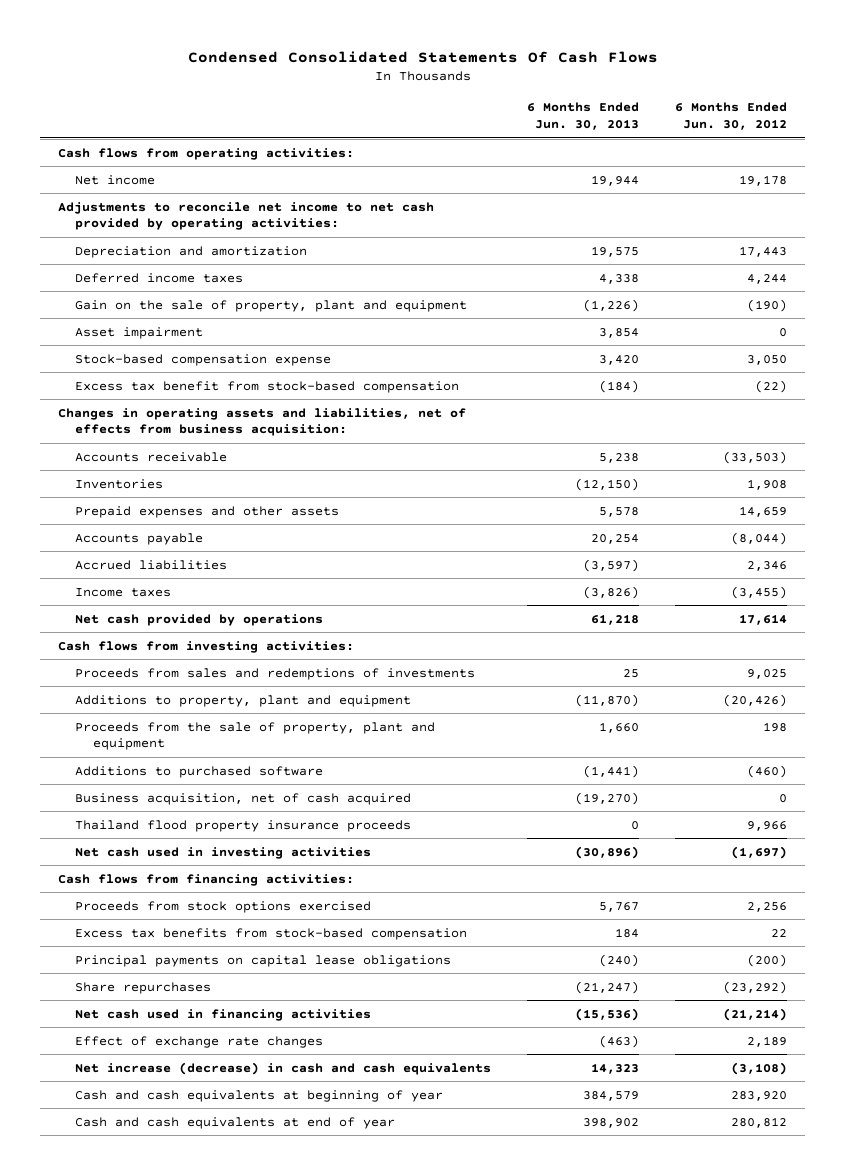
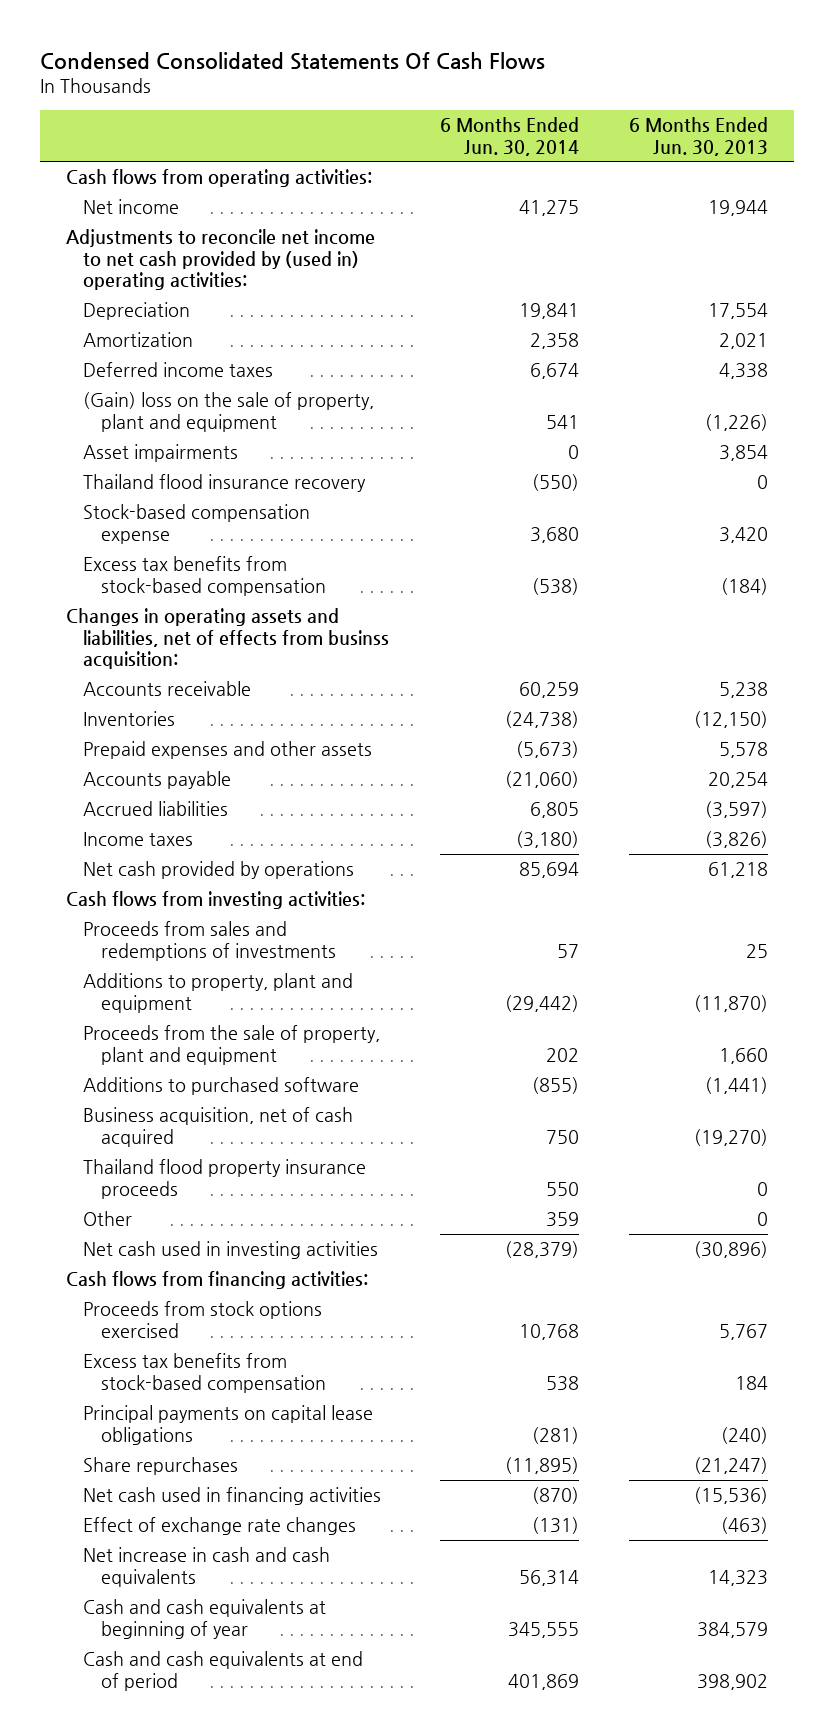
- | 6 Months Ended Jun. 30, 2013 | 6 Months Ended Jun. 30, 2012
+ | 6 Months Ended Jun. 30, 2014 | 6 Months Ended Jun. 30, 2013
- Adjustments to reconcile net income to net cash provided by operating activities:
- Depreciation and amortization | 19,575 | 17,443
+ Adjustments to reconcile net income to net cash provided by (used in) operating activities:
+ Depreciation | 19,841 | 17,554
+ Amortization | 2,358 | 2,021
- Gain on the sale of property, plant and equipment | (1,226) | (190)
- Asset impairment | 3,854 | 0
+ (Gain) loss on the sale of property, plant and equipment | 541 | (1,226)
+ Asset impairments | 0 | 3,854
+ Thailand flood insurance recovery | (550) | 0
- Excess tax benefit from stock-based compensation | (184) | (22)
- Changes in operating assets and liabilities, net of effects from business acquisition:
+ Excess tax benefits from stock-based compensation | (538) | (184)
+ Changes in operating assets and liabilities, net of effects from businss acquisition:
+ Other | 359 | 0
- Net increase (decrease) in cash and cash equivalents | 14,323 | (3,108)
+ Net increase in cash and cash equivalents | 56,314 | 14,323
- Cash and cash equivalents at end of year | 398,902 | 280,812
+ Cash and cash equivalents at end of period | 401,869 | 398,902

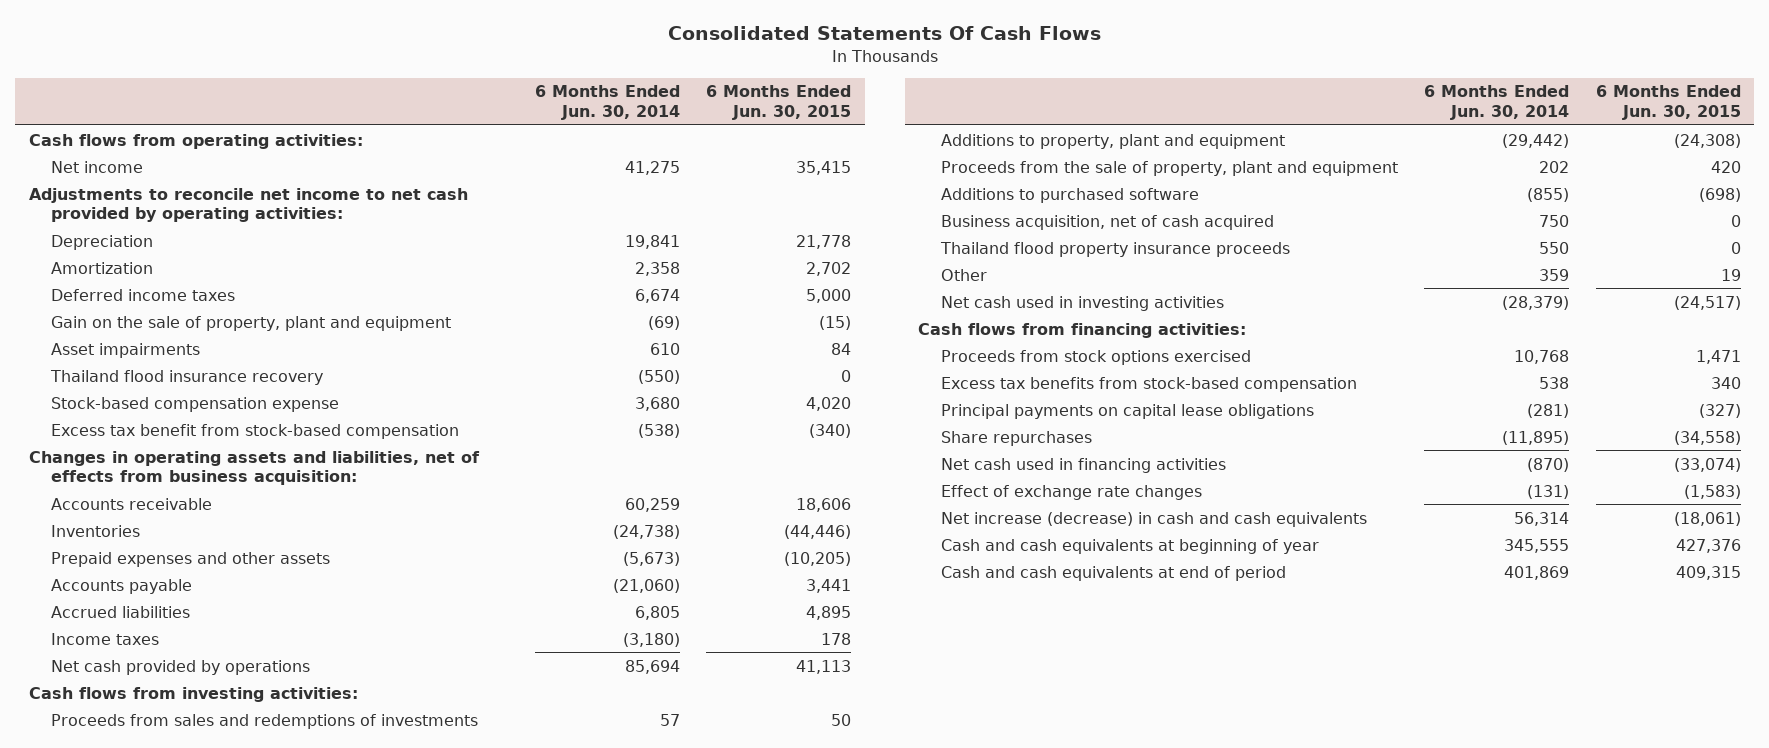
- Condensed Consolidated Statements Of Cash Flows
+ Consolidated Statements Of Cash Flows
- | 6 Months Ended Jun. 30, 2014 | 6 Months Ended Jun. 30, 2013
+ | 6 Months Ended Jun. 30, 2014 | 6 Months Ended Jun. 30, 2015
- Adjustments to reconcile net income to net cash provided by (used in) operating activities:
+ Adjustments to reconcile net income to net cash provided by operating activities:
- (Gain) loss on the sale of property, plant and equipment | 541 | (1,226)
- Asset impairments | 0 | 3,854
+ Gain on the sale of property, plant and equipment | (69) | (15)
+ Asset impairments | 610 | 84
- Excess tax benefits from stock-based compensation | (538) | (184)
- Changes in operating assets and liabilities, net of effects from businss acquisition:
+ Excess tax benefit from stock-based compensation | (538) | (340)
+ Changes in operating assets and liabilities, net of effects from business acquisition:
- Net increase in cash and cash equivalents | 56,314 | 14,323
+ Net increase (decrease) in cash and cash equivalents | 56,314 | (18,061)

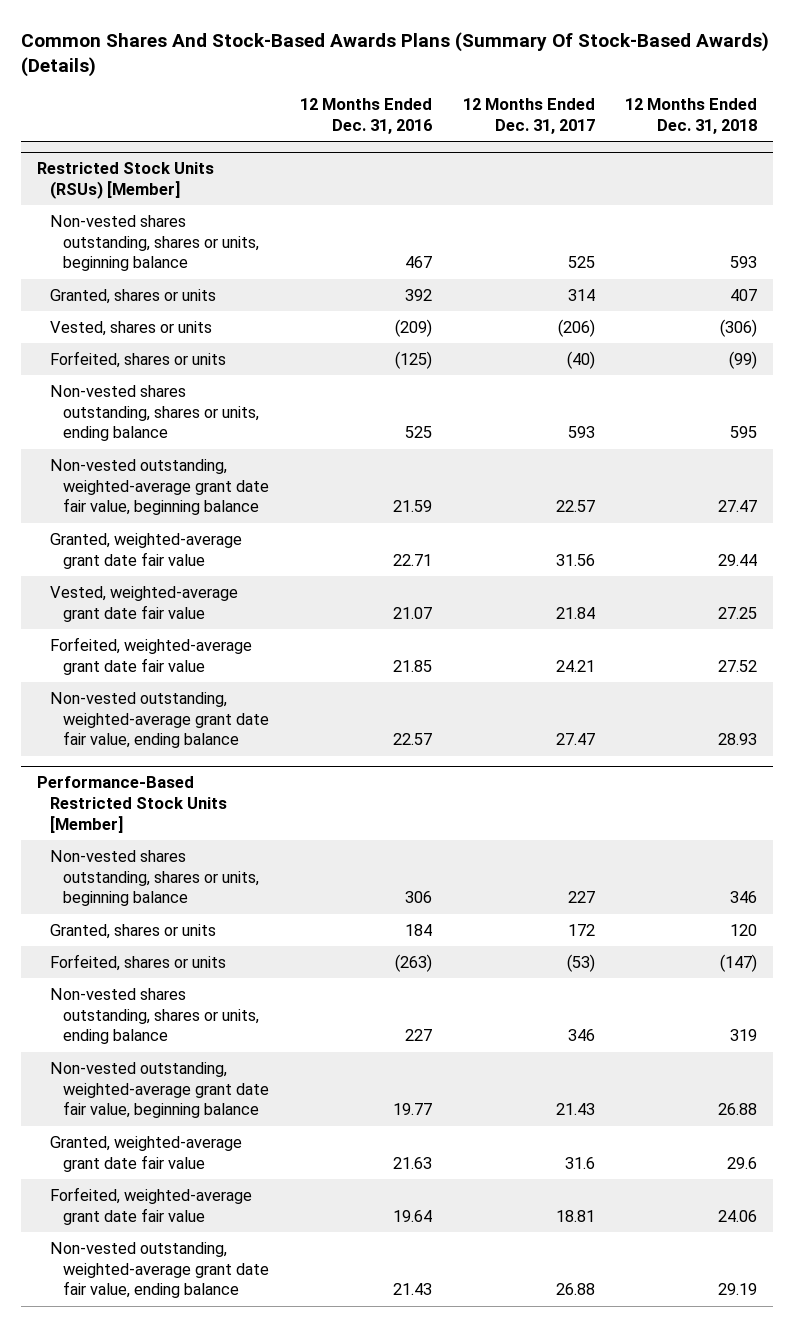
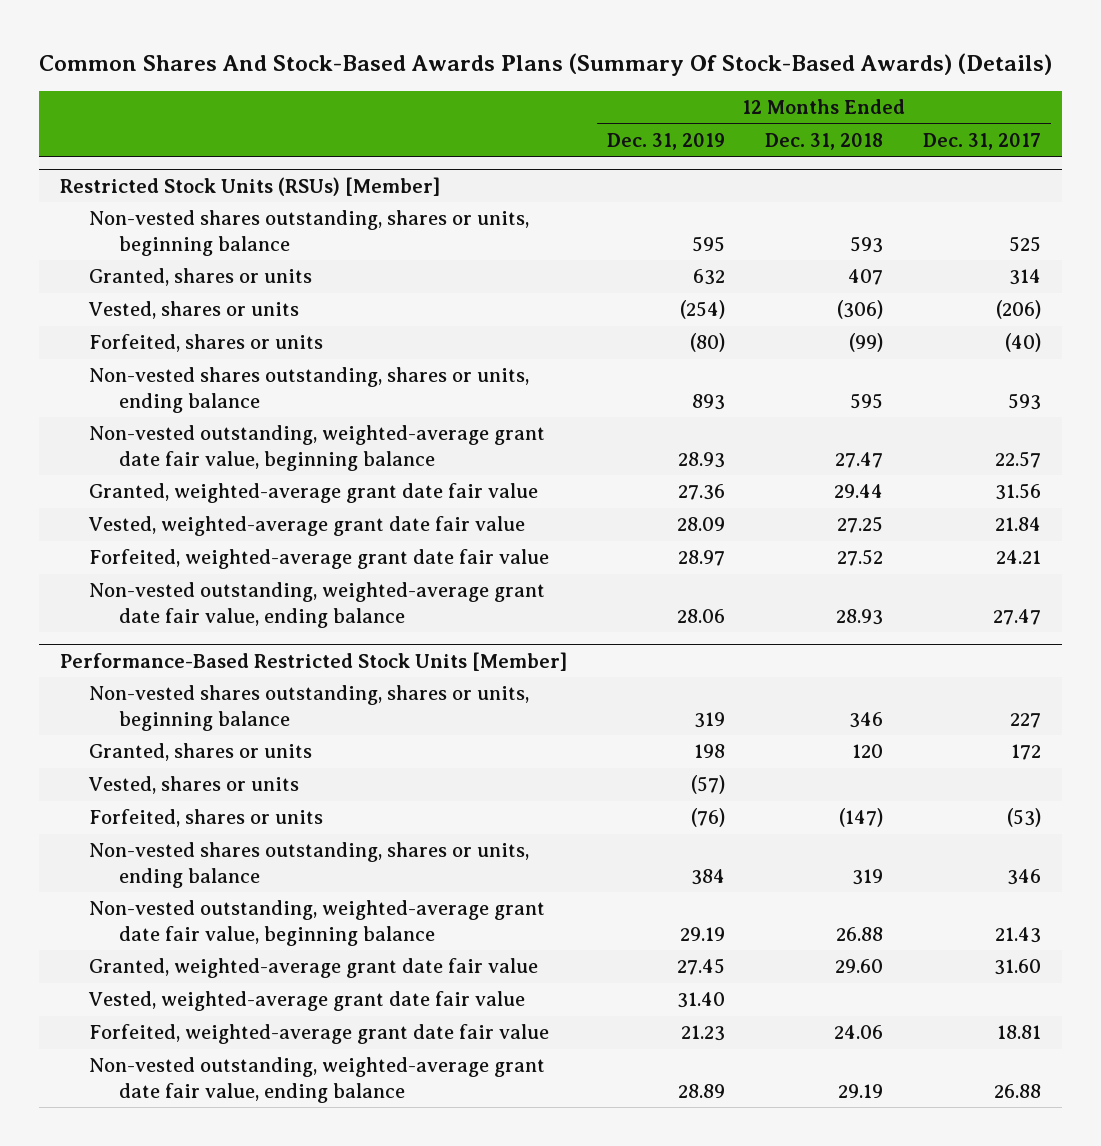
- | 12 Months Ended Dec. 31, 2016 | 12 Months Ended Dec. 31, 2017 | 12 Months Ended Dec. 31, 2018
+ | 12 Months Ended Dec. 31, 2019 | 12 Months Ended Dec. 31, 2018 | 12 Months Ended Dec. 31, 2017
@ Performance-Based Restricted Stock Units [Member]
+ Vested, shares or units | (57) | |
- Granted, weighted-average grant date fair value | 21.63 | 31.6 | 29.6
+ Granted, weighted-average grant date fair value | 27.45 | 29.60 | 31.60
+ Vested, weighted-average grant date fair value | 31.40 | |

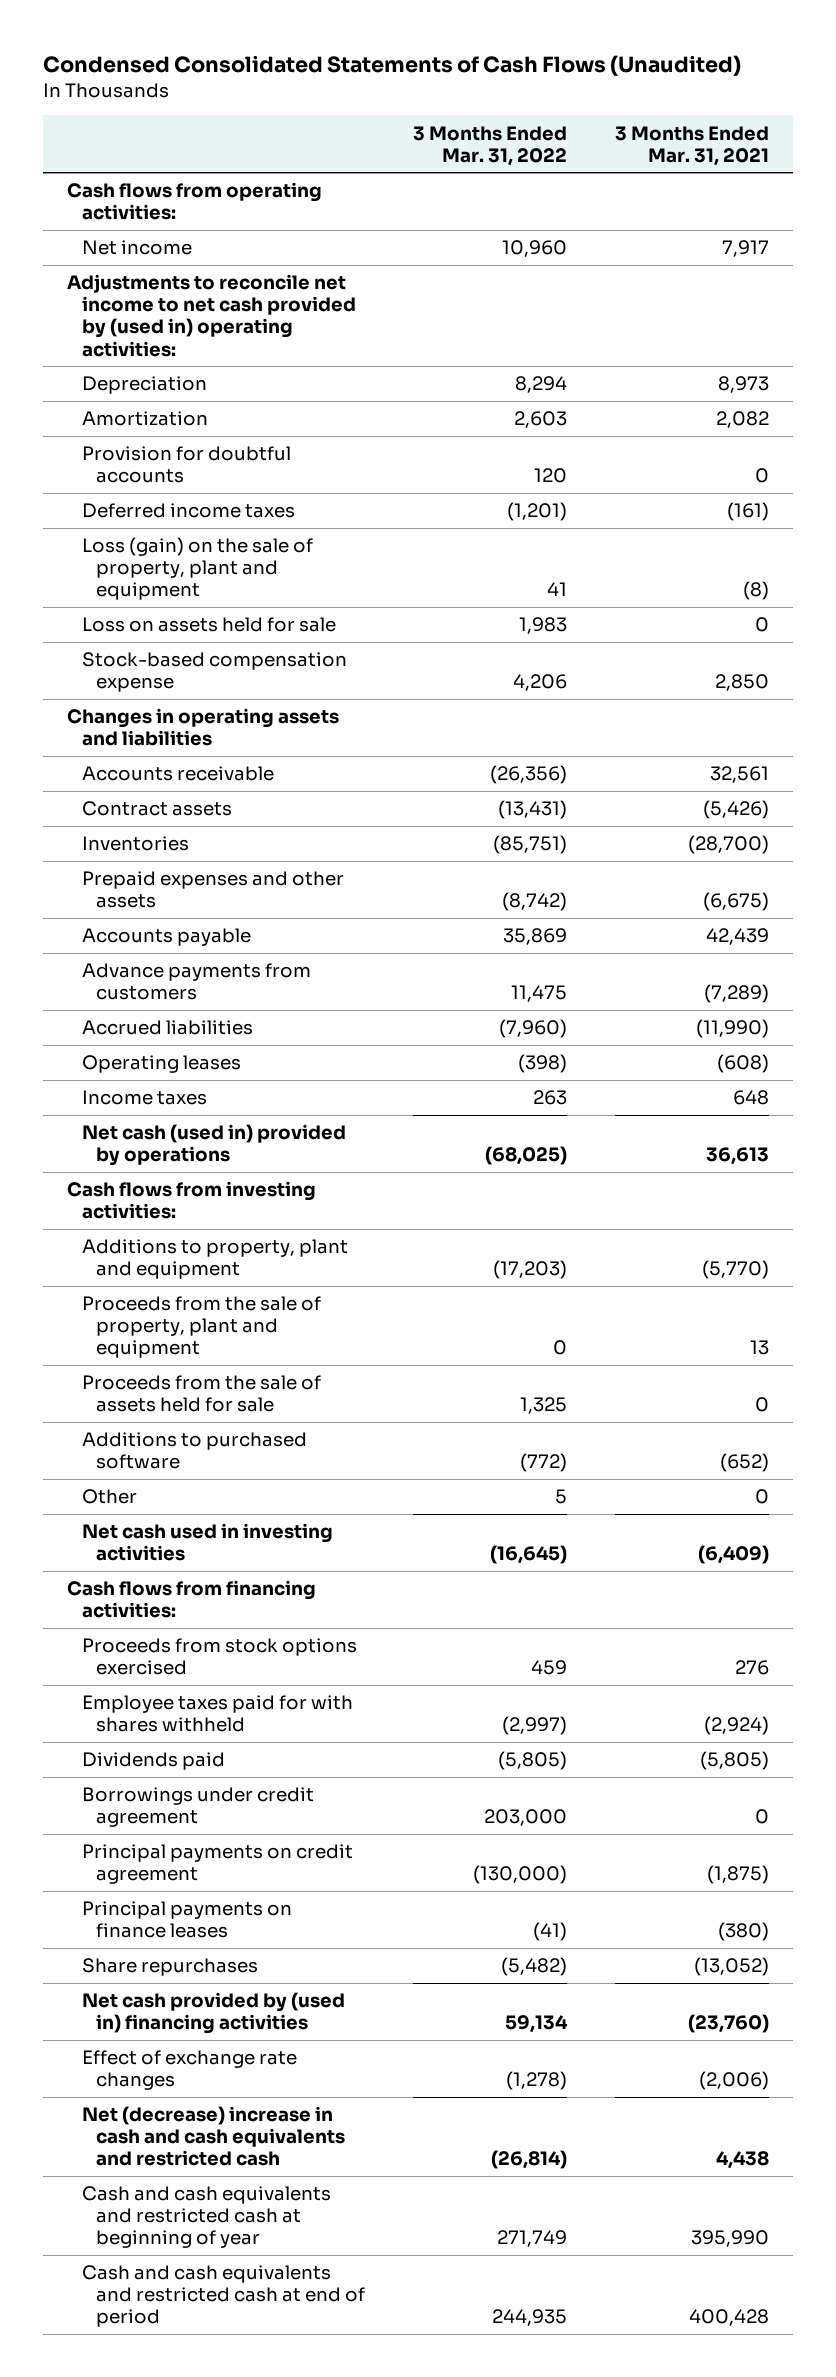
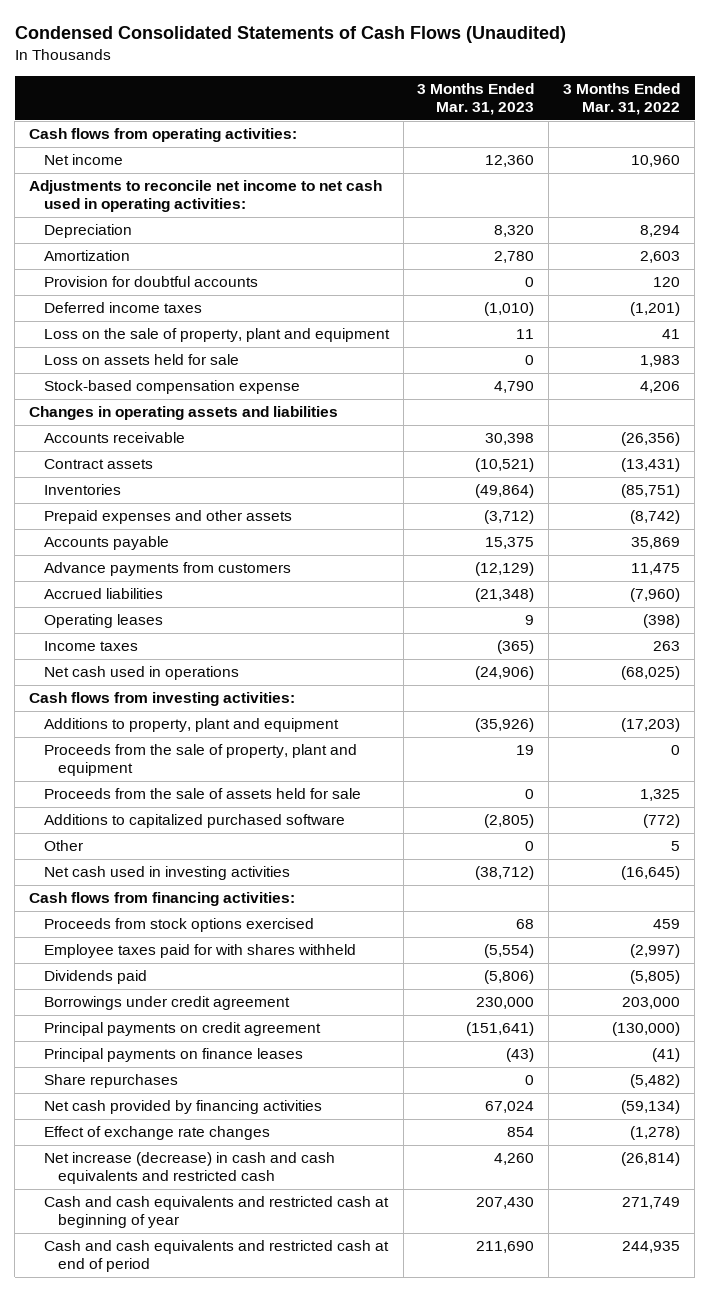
- | 3 Months Ended Mar. 31, 2022 | 3 Months Ended Mar. 31, 2021
+ | 3 Months Ended Mar. 31, 2023 | 3 Months Ended Mar. 31, 2022
- Adjustments to reconcile net income to net cash provided by (used in) operating activities:
+ Adjustments to reconcile net income to net cash used in operating activities:
- Loss (gain) on the sale of property, plant and equipment | 41 | (8)
+ Loss on the sale of property, plant and equipment | 11 | 41
- Net cash (used in) provided by operations | (68,025) | 36,613
+ Net cash used in operations | (24,906) | (68,025)
- Additions to purchased software | (772) | (652)
+ Additions to capitalized purchased software | (2,805) | (772)
- Net cash provided by (used in) financing activities | 59,134 | (23,760)
+ Net cash provided by financing activities | 67,024 | (59,134)
- Net (decrease) increase in cash and cash equivalents and restricted cash | (26,814) | 4,438
+ Net increase (decrease) in cash and cash equivalents and restricted cash | 4,260 | (26,814)

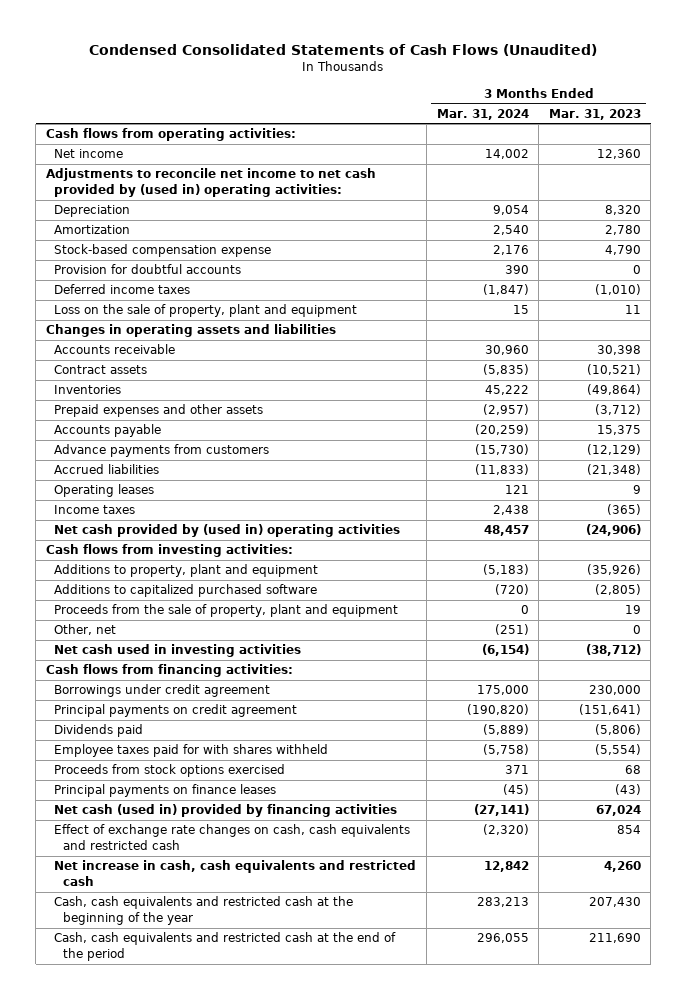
- | 3 Months Ended Mar. 31, 2023 | 3 Months Ended Mar. 31, 2022
+ | 3 Months Ended Mar. 31, 2024 | 3 Months Ended Mar. 31, 2023
- Adjustments to reconcile net income to net cash used in operating activities:
+ Adjustments to reconcile net income to net cash provided by (used in) operating activities:
moved up: Stock-based compensation expense | 2,176 | 4,790
- Loss on assets held for sale | 0 | 1,983
- Net cash used in operations | (24,906) | (68,025)
+ Net cash provided by (used in) operating activities | 48,457 | (24,906)
- Proceeds from the sale of assets held for sale | 0 | 1,325
- Other | 0 | 5
moved down: Proceeds from the sale of property, plant and equipment | 0 | 19
+ Other, net | (251) | 0
moved down: Dividends paid | (5,889) | (5,806)
moved down: Employee taxes paid for with shares withheld | (5,758) | (5,554)
moved down: Proceeds from stock options exercised | 371 | 68
- Share repurchases | 0 | (5,482)
- Net cash provided by financing activities | 67,024 | (59,134)
- Effect of exchange rate changes | 854 | (1,278)
- Net increase (decrease) in cash and cash equivalents and restricted cash | 4,260 | (26,814)
- Cash and cash equivalents and restricted cash at beginning of year | 207,430 | 271,749
- Cash and cash equivalents and restricted cash at end of period | 211,690 | 244,935
+ Net cash (used in) provided by financing activities | (27,141) | 67,024
+ Effect of exchange rate changes on cash, cash equivalents and restricted cash | (2,320) | 854
+ Net increase in cash, cash equivalents and restricted cash | 12,842 | 4,260
+ Cash, cash equivalents and restricted cash at the beginning of the year | 283,213 | 207,430
+ Cash, cash equivalents and restricted cash at the end of the period | 296,055 | 211,690

